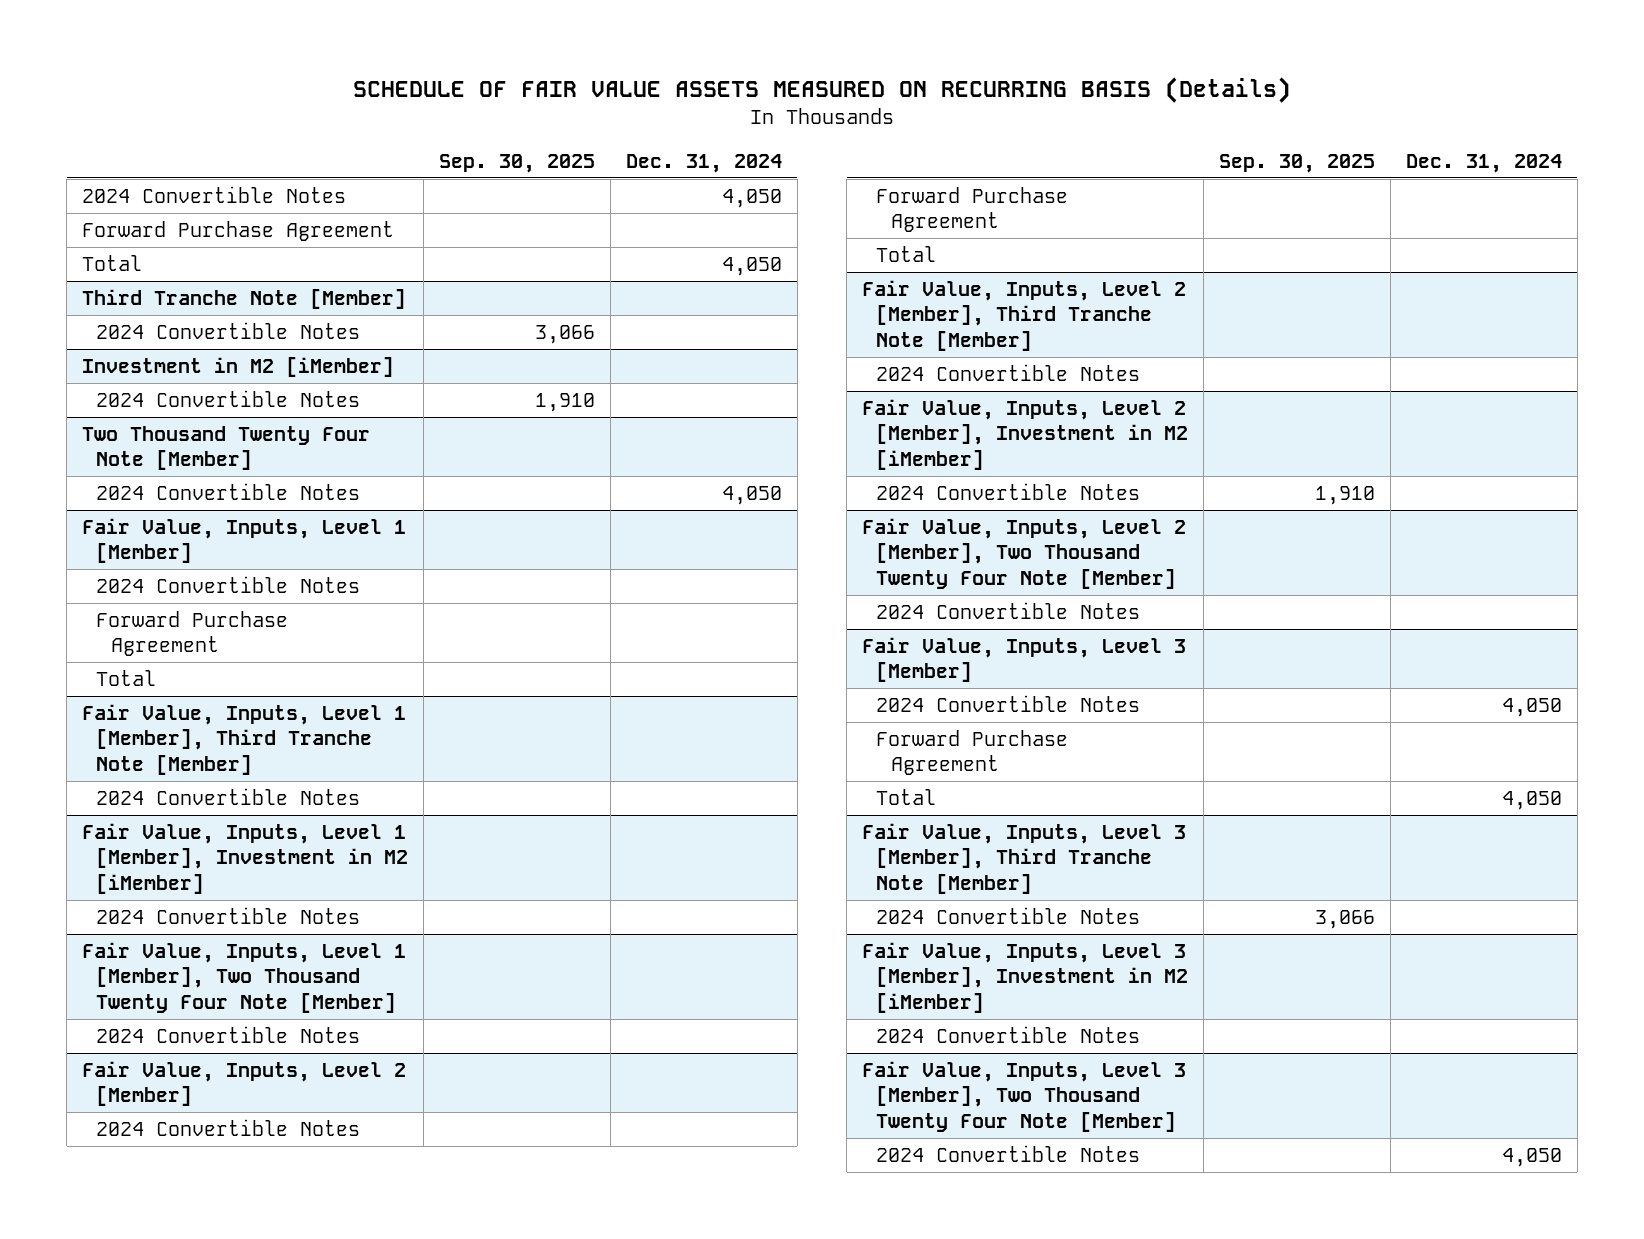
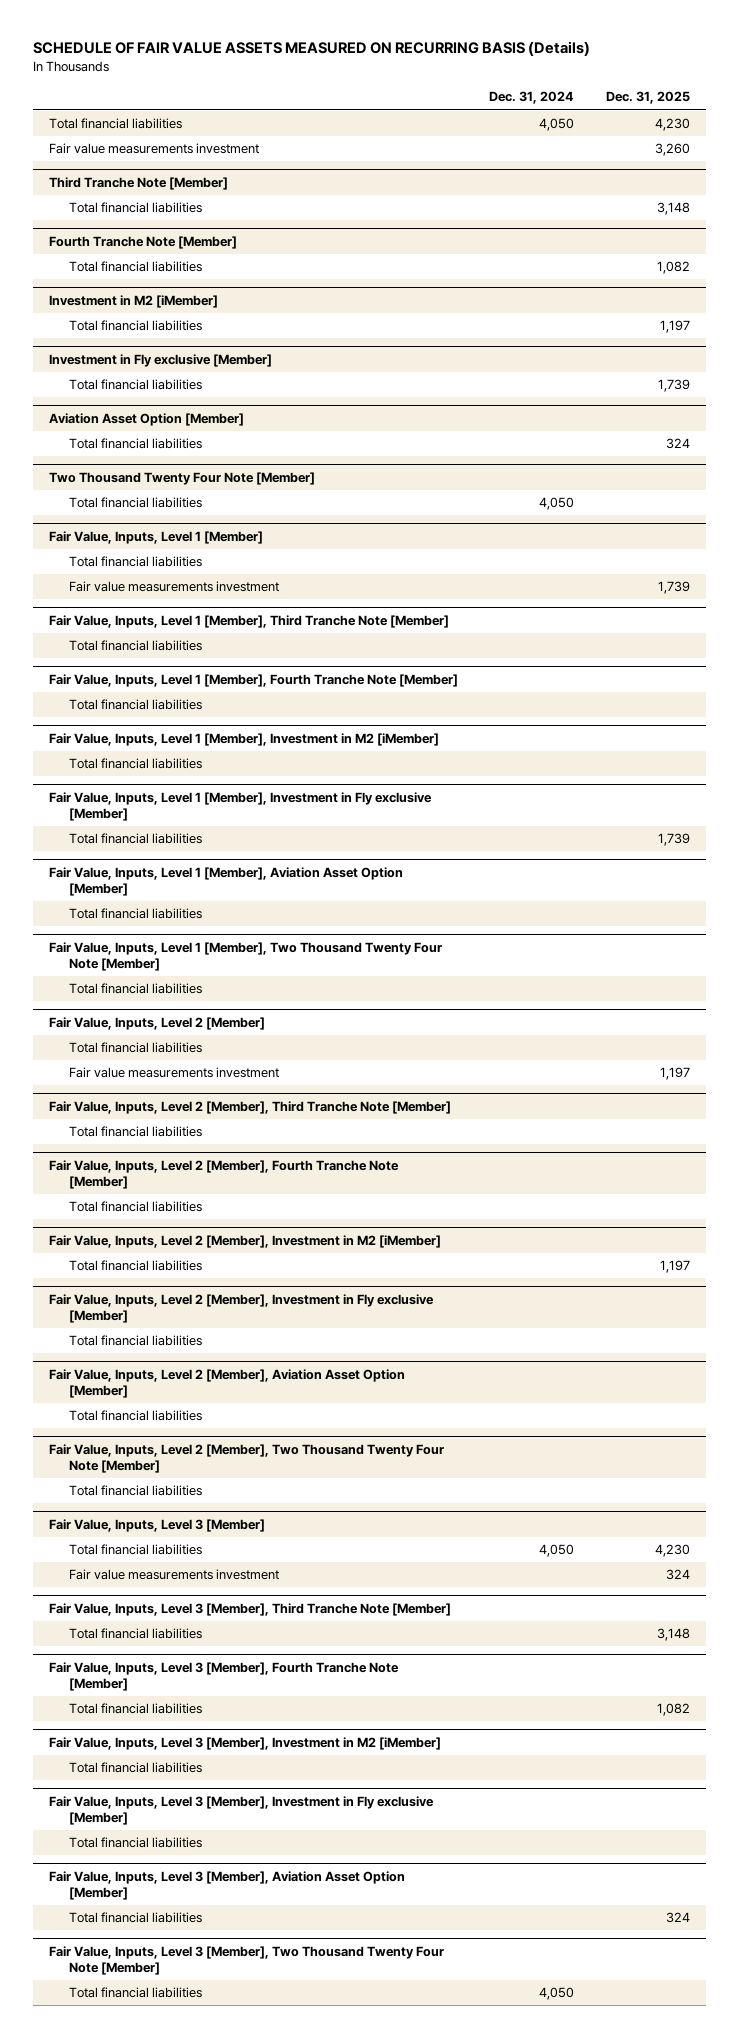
- | Sep. 30, 2025 | Dec. 31, 2024
+ | Dec. 31, 2024 | Dec. 31, 2025
- 2024 Convertible Notes | | 4,050
- Forward Purchase Agreement
- Total | | 4,050
+ Total financial liabilities | 4,050 | 4,230
+ Fair value measurements investment | | 3,260
@ Third Tranche Note [Member]
- 2024 Convertible Notes | 3,066 |
+ Total financial liabilities | | 3,148
+ Fourth Tranche Note [Member]
+ Total financial liabilities | | 1,082
@ Investment in M2 [iMember]
- 2024 Convertible Notes | 1,910 |
+ Total financial liabilities | | 1,197
+ Investment in Fly exclusive [Member]
+ Total financial liabilities | | 1,739
+ Aviation Asset Option [Member]
+ Total financial liabilities | | 324
@ Two Thousand Twenty Four Note [Member]
- 2024 Convertible Notes | | 4,050
+ Total financial liabilities | 4,050 |
@ Fair Value, Inputs, Level 1 [Member]
- 2024 Convertible Notes
- Forward Purchase Agreement
- Total
+ Total financial liabilities
+ Fair value measurements investment | | 1,739
@ Fair Value, Inputs, Level 1 [Member], Third Tranche Note [Member]
- 2024 Convertible Notes
+ Total financial liabilities
+ Fair Value, Inputs, Level 1 [Member], Fourth Tranche Note [Member]
+ Total financial liabilities
@ Fair Value, Inputs, Level 1 [Member], Investment in M2 [iMember]
- 2024 Convertible Notes
+ Total financial liabilities
+ Fair Value, Inputs, Level 1 [Member], Investment in Fly exclusive [Member]
+ Total financial liabilities | | 1,739
+ Fair Value, Inputs, Level 1 [Member], Aviation Asset Option [Member]
+ Total financial liabilities
@ Fair Value, Inputs, Level 1 [Member], Two Thousand Twenty Four Note [Member]
- 2024 Convertible Notes
+ Total financial liabilities
@ Fair Value, Inputs, Level 2 [Member]
- 2024 Convertible Notes
- Forward Purchase Agreement
- Total
+ Total financial liabilities
+ Fair value measurements investment | | 1,197
@ Fair Value, Inputs, Level 2 [Member], Third Tranche Note [Member]
- 2024 Convertible Notes
+ Total financial liabilities
+ Fair Value, Inputs, Level 2 [Member], Fourth Tranche Note [Member]
+ Total financial liabilities
@ Fair Value, Inputs, Level 2 [Member], Investment in M2 [iMember]
- 2024 Convertible Notes | 1,910 |
+ Total financial liabilities | | 1,197
+ Fair Value, Inputs, Level 2 [Member], Investment in Fly exclusive [Member]
+ Total financial liabilities
+ Fair Value, Inputs, Level 2 [Member], Aviation Asset Option [Member]
+ Total financial liabilities
@ Fair Value, Inputs, Level 2 [Member], Two Thousand Twenty Four Note [Member]
- 2024 Convertible Notes
+ Total financial liabilities
@ Fair Value, Inputs, Level 3 [Member]
- 2024 Convertible Notes | | 4,050
- Forward Purchase Agreement
- Total | | 4,050
+ Total financial liabilities | 4,050 | 4,230
+ Fair value measurements investment | | 324
@ Fair Value, Inputs, Level 3 [Member], Third Tranche Note [Member]
- 2024 Convertible Notes | 3,066 |
+ Total financial liabilities | | 3,148
+ Fair Value, Inputs, Level 3 [Member], Fourth Tranche Note [Member]
+ Total financial liabilities | | 1,082
@ Fair Value, Inputs, Level 3 [Member], Investment in M2 [iMember]
- 2024 Convertible Notes
+ Total financial liabilities
+ Fair Value, Inputs, Level 3 [Member], Investment in Fly exclusive [Member]
+ Total financial liabilities
+ Fair Value, Inputs, Level 3 [Member], Aviation Asset Option [Member]
+ Total financial liabilities | | 324
@ Fair Value, Inputs, Level 3 [Member], Two Thousand Twenty Four Note [Member]
- 2024 Convertible Notes | | 4,050
+ Total financial liabilities | 4,050 |

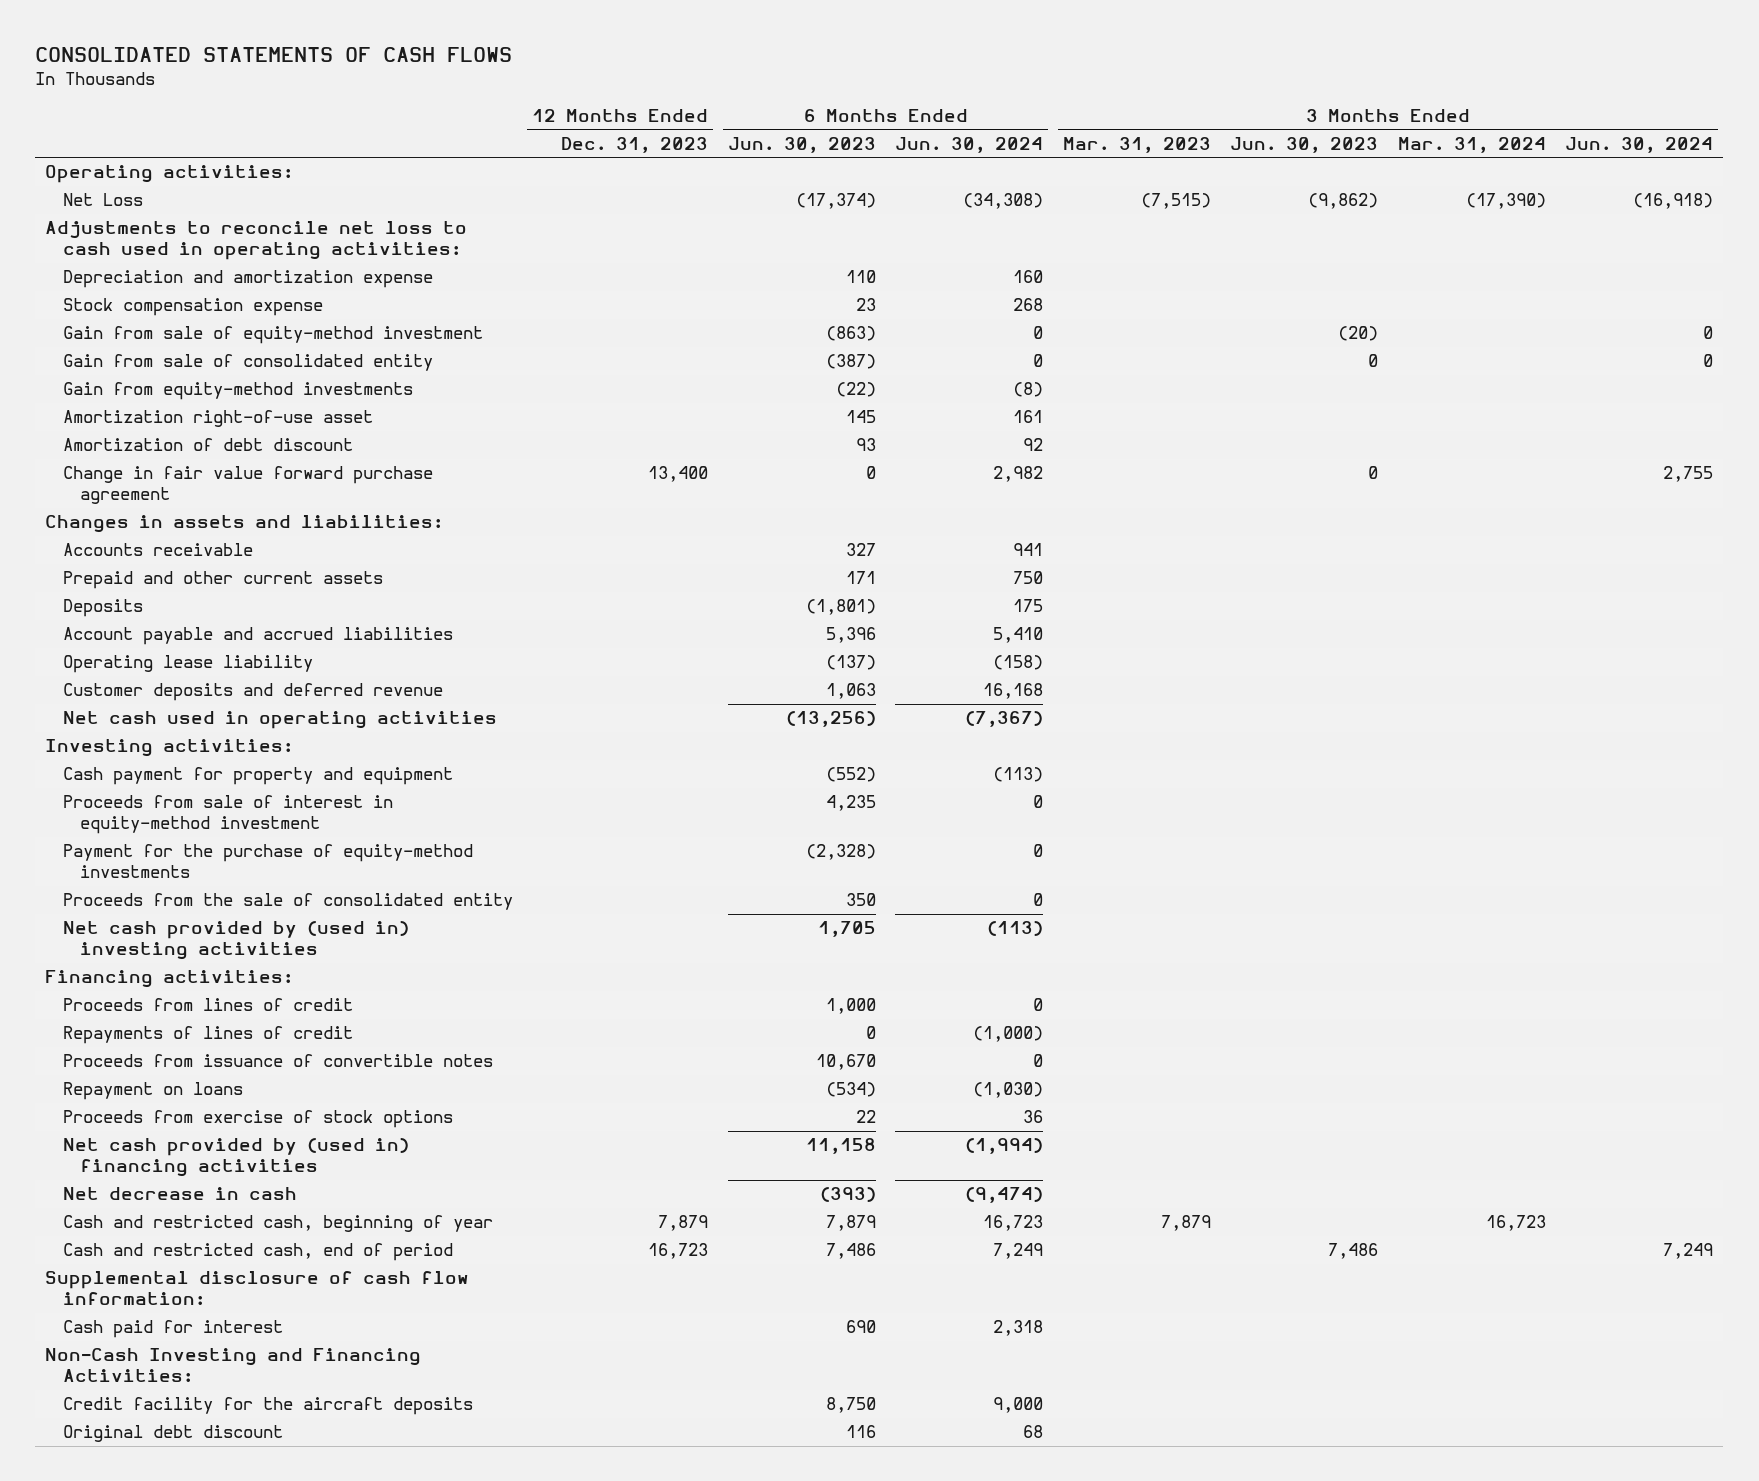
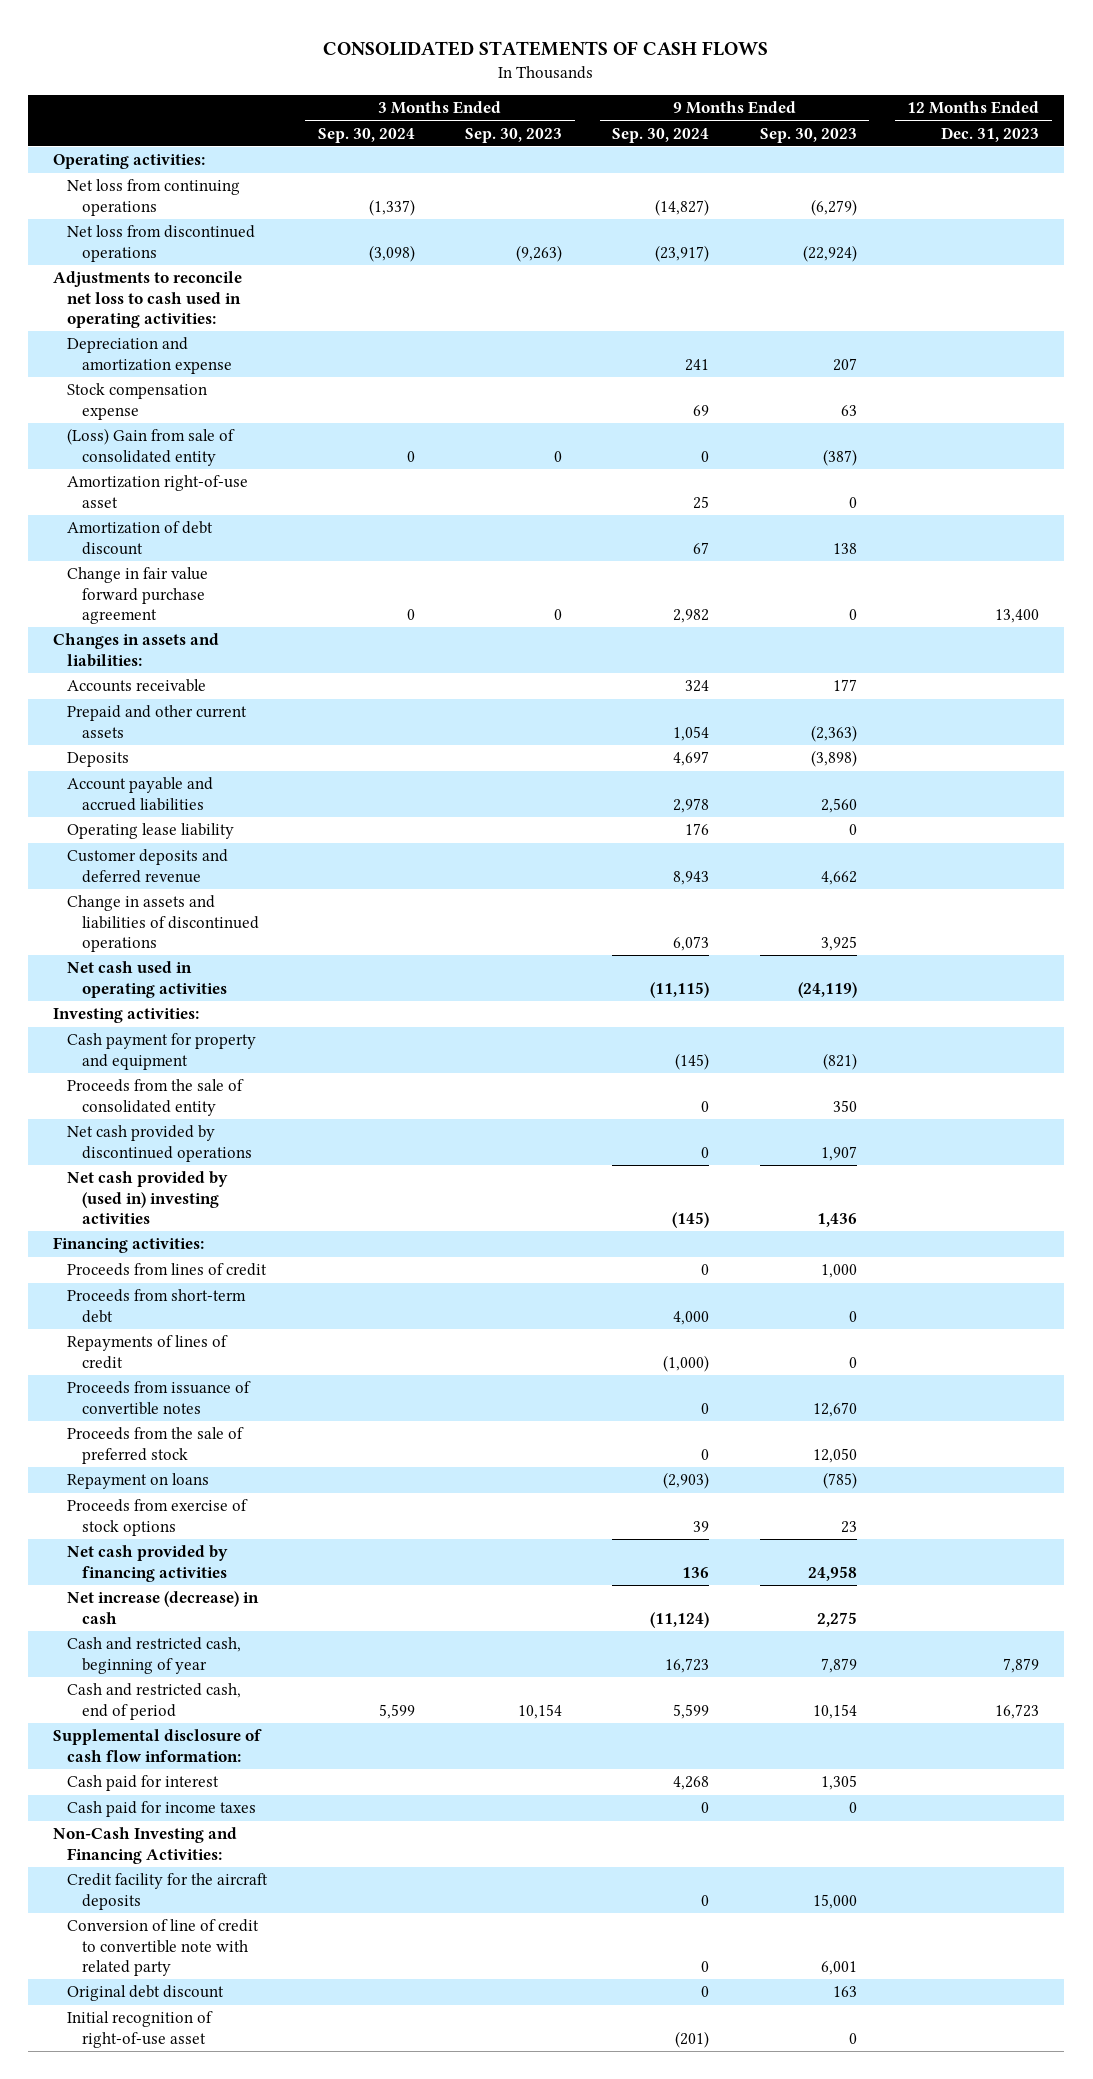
- | 12 Months Ended Dec. 31, 2023 | 6 Months Ended Jun. 30, 2023 | 6 Months Ended Jun. 30, 2024 | 3 Months Ended Mar. 31, 2023 | 3 Months Ended Jun. 30, 2023 | 3 Months Ended Mar. 31, 2024 | 3 Months Ended Jun. 30, 2024
+ | 3 Months Ended Sep. 30, 2024 | 3 Months Ended Sep. 30, 2023 | 9 Months Ended Sep. 30, 2024 | 9 Months Ended Sep. 30, 2023 | 12 Months Ended Dec. 31, 2023
- Net Loss | | (17,374) | (34,308) | (7,515) | (9,862) | (17,390) | (16,918)
+ Net loss from continuing operations | (1,337) | | (14,827) | (6,279) |
+ Net loss from discontinued operations | (3,098) | (9,263) | (23,917) | (22,924) |
- Gain from sale of equity-method investment | | (863) | 0 | | (20) | | 0
- Gain from sale of consolidated entity | | (387) | 0 | | 0 | | 0
- Gain from equity-method investments | | (22) | (8) | | | |
+ (Loss) Gain from sale of consolidated entity | 0 | 0 | 0 | (387) |
+ Change in assets and liabilities of discontinued operations | | | 6,073 | 3,925 |
- Proceeds from sale of interest in equity-method investment | | 4,235 | 0 | | | |
- Payment for the purchase of equity-method investments | | (2,328) | 0 | | | |
+ Net cash provided by discontinued operations | | | 0 | 1,907 |
+ Proceeds from short-term debt | | | 4,000 | 0 |
+ Proceeds from the sale of preferred stock | | | 0 | 12,050 |
- Net cash provided by (used in) financing activities | | 11,158 | (1,994) | | | |
- Net decrease in cash | | (393) | (9,474) | | | |
+ Net cash provided by financing activities | | | 136 | 24,958 |
+ Net increase (decrease) in cash | | | (11,124) | 2,275 |
+ Cash paid for income taxes | | | 0 | 0 |
+ Conversion of line of credit to convertible note with related party | | | 0 | 6,001 |
+ Initial recognition of right-of-use asset | | | (201) | 0 |

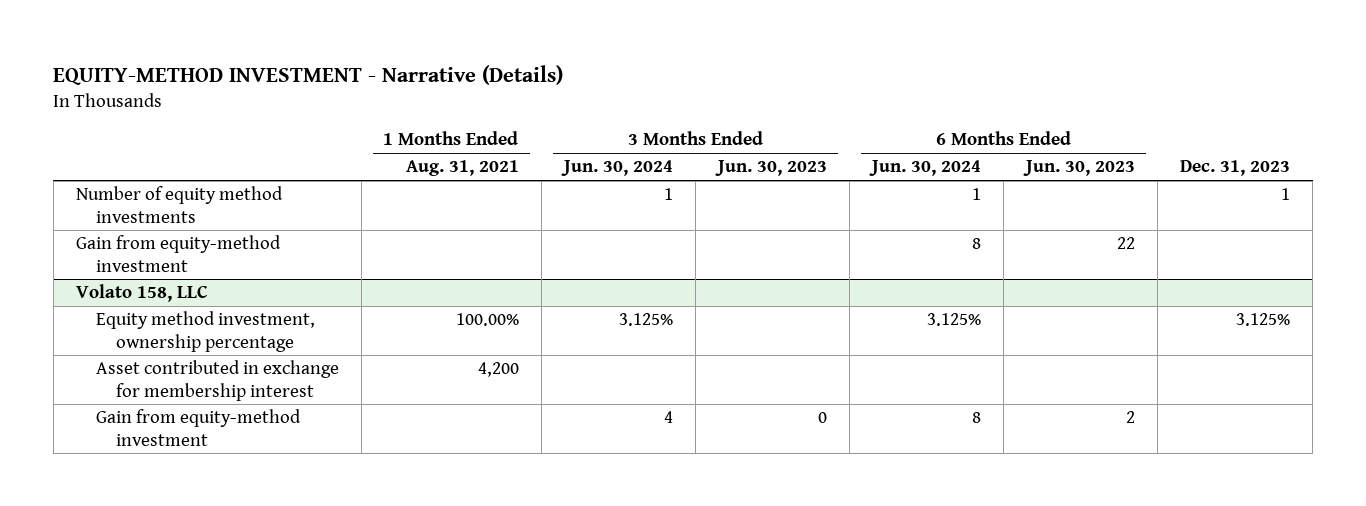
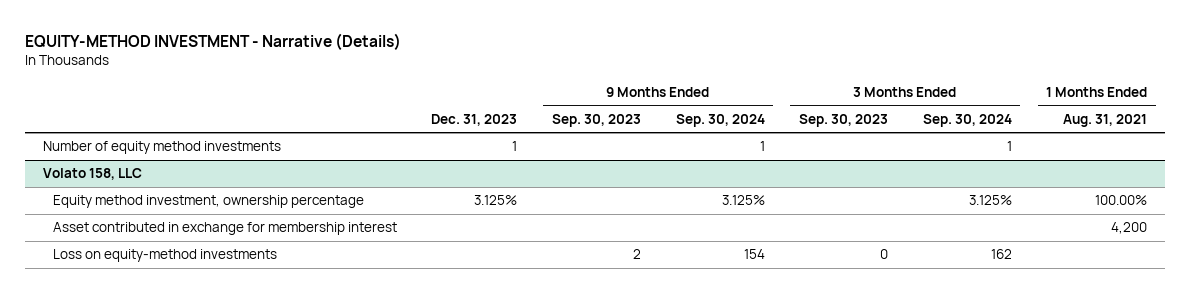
- | 1 Months Ended Aug. 31, 2021 | 3 Months Ended Jun. 30, 2024 | 3 Months Ended Jun. 30, 2023 | 6 Months Ended Jun. 30, 2024 | 6 Months Ended Jun. 30, 2023 | Dec. 31, 2023
+ | Dec. 31, 2023 | 9 Months Ended Sep. 30, 2023 | 9 Months Ended Sep. 30, 2024 | 3 Months Ended Sep. 30, 2023 | 3 Months Ended Sep. 30, 2024 | 1 Months Ended Aug. 31, 2021
- Gain from equity-method investment | | | | 8 | 22 |
@ Volato 158, LLC
- Gain from equity-method investment | | 4 | 0 | 8 | 2 |
+ Loss on equity-method investments | | 2 | 154 | 0 | 162 |

